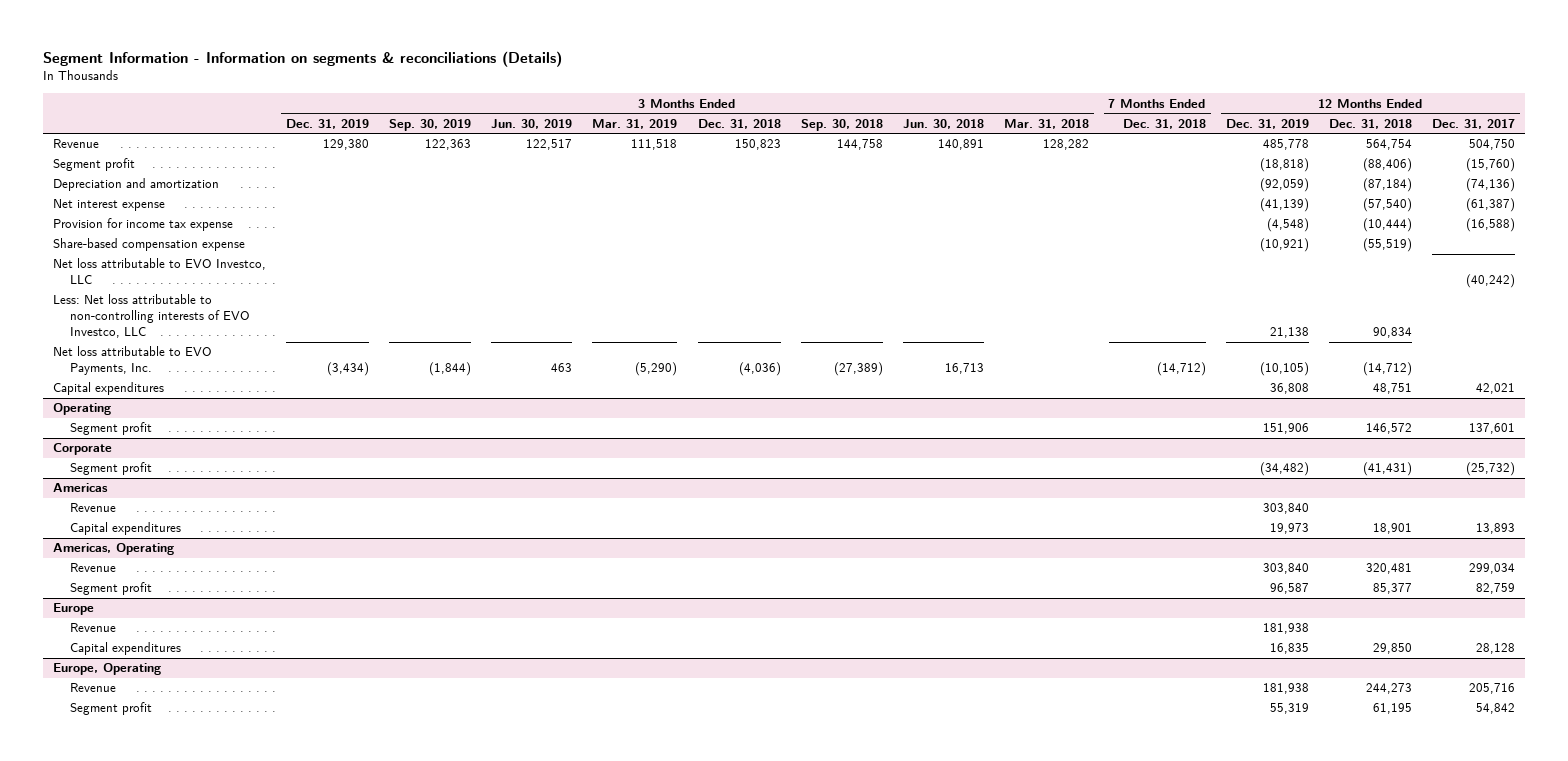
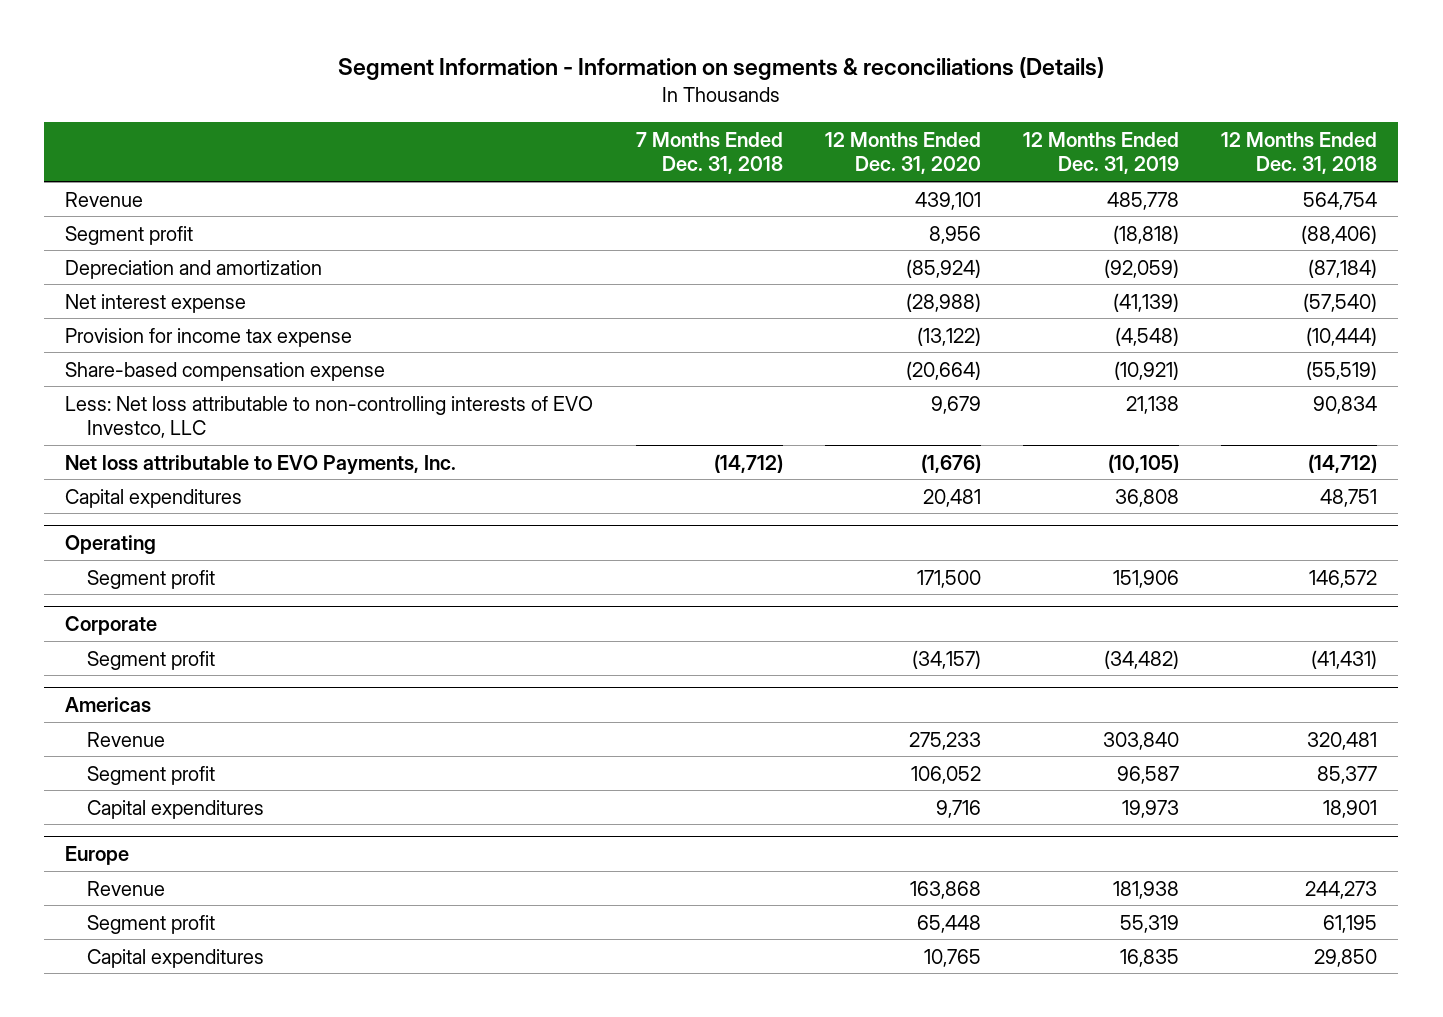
- | 3 Months Ended Dec. 31, 2019 | 3 Months Ended Sep. 30, 2019 | 3 Months Ended Jun. 30, 2019 | 3 Months Ended Mar. 31, 2019 | 3 Months Ended Dec. 31, 2018 | 3 Months Ended Sep. 30, 2018 | 3 Months Ended Jun. 30, 2018 | 3 Months Ended Mar. 31, 2018 | 7 Months Ended Dec. 31, 2018 | 12 Months Ended Dec. 31, 2019 | 12 Months Ended Dec. 31, 2018 | 12 Months Ended Dec. 31, 2017
+ | 7 Months Ended Dec. 31, 2018 | 12 Months Ended Dec. 31, 2020 | 12 Months Ended Dec. 31, 2019 | 12 Months Ended Dec. 31, 2018
- Net loss attributable to EVO Investco, LLC | | | | | | | | | | | | (40,242)
@ Americas
- Revenue | | | | | | | | | | 303,840 | |
- Americas, Operating
@ Americas
moved down: Capital expenditures | | 9,716 | 19,973 | 18,901
@ Europe
- Revenue | | | | | | | | | | 181,938 | |
- Europe, Operating
@ Europe
moved down: Capital expenditures | | 10,765 | 16,835 | 29,850

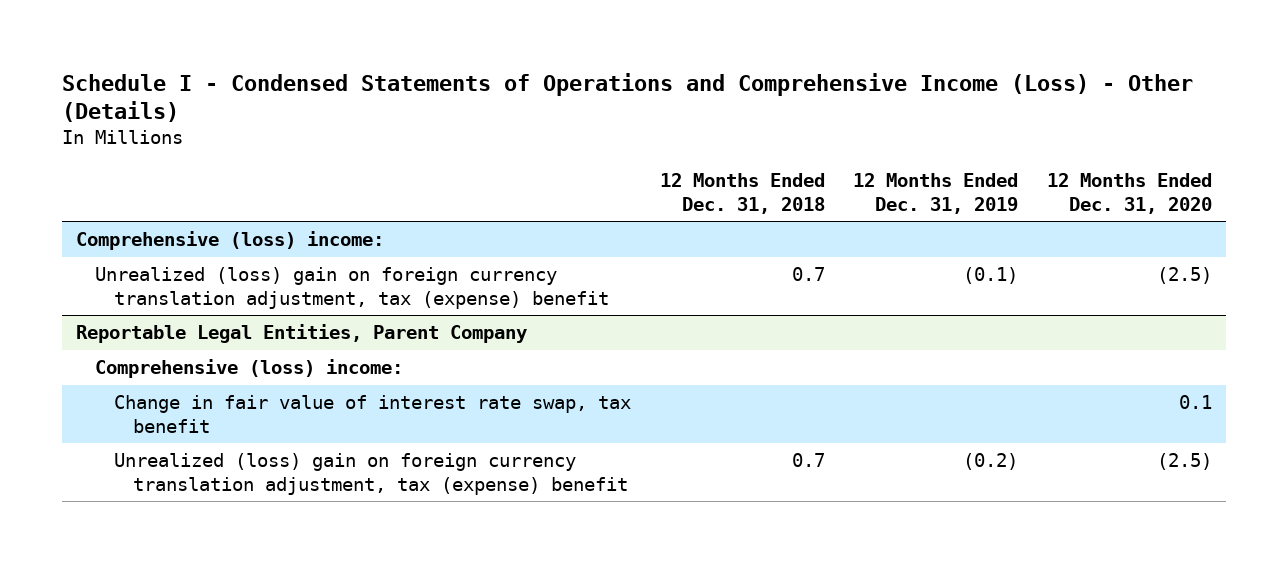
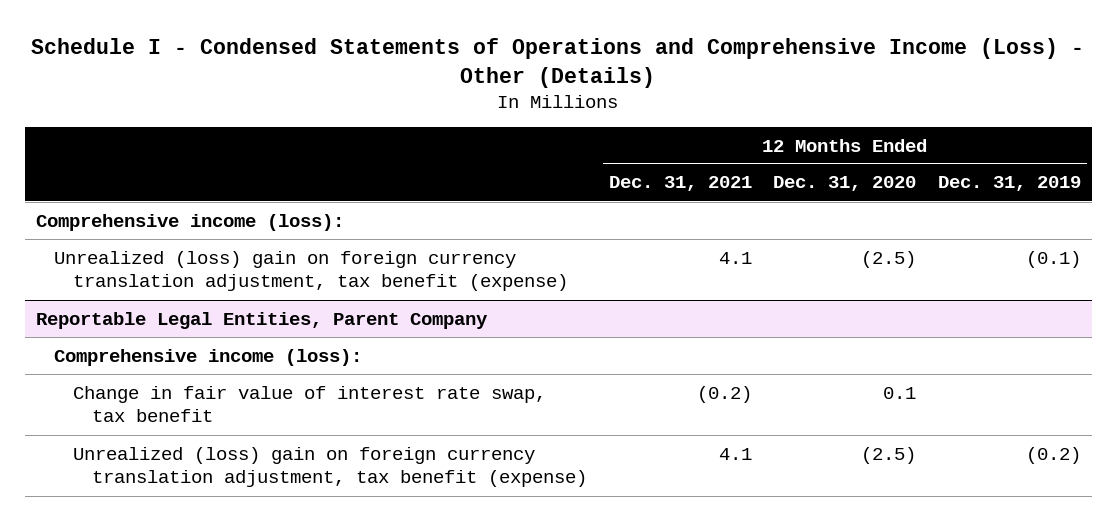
- | 12 Months Ended Dec. 31, 2018 | 12 Months Ended Dec. 31, 2019 | 12 Months Ended Dec. 31, 2020
+ | 12 Months Ended Dec. 31, 2021 | 12 Months Ended Dec. 31, 2020 | 12 Months Ended Dec. 31, 2019
- Comprehensive (loss) income:
- Unrealized (loss) gain on foreign currency translation adjustment, tax (expense) benefit | 0.7 | (0.1) | (2.5)
+ Comprehensive income (loss):
+ Unrealized (loss) gain on foreign currency translation adjustment, tax benefit (expense) | 4.1 | (2.5) | (0.1)
@ Reportable Legal Entities, Parent Company
- Comprehensive (loss) income:
+ Comprehensive income (loss):
- Unrealized (loss) gain on foreign currency translation adjustment, tax (expense) benefit | 0.7 | (0.2) | (2.5)
+ Unrealized (loss) gain on foreign currency translation adjustment, tax benefit (expense) | 4.1 | (2.5) | (0.2)

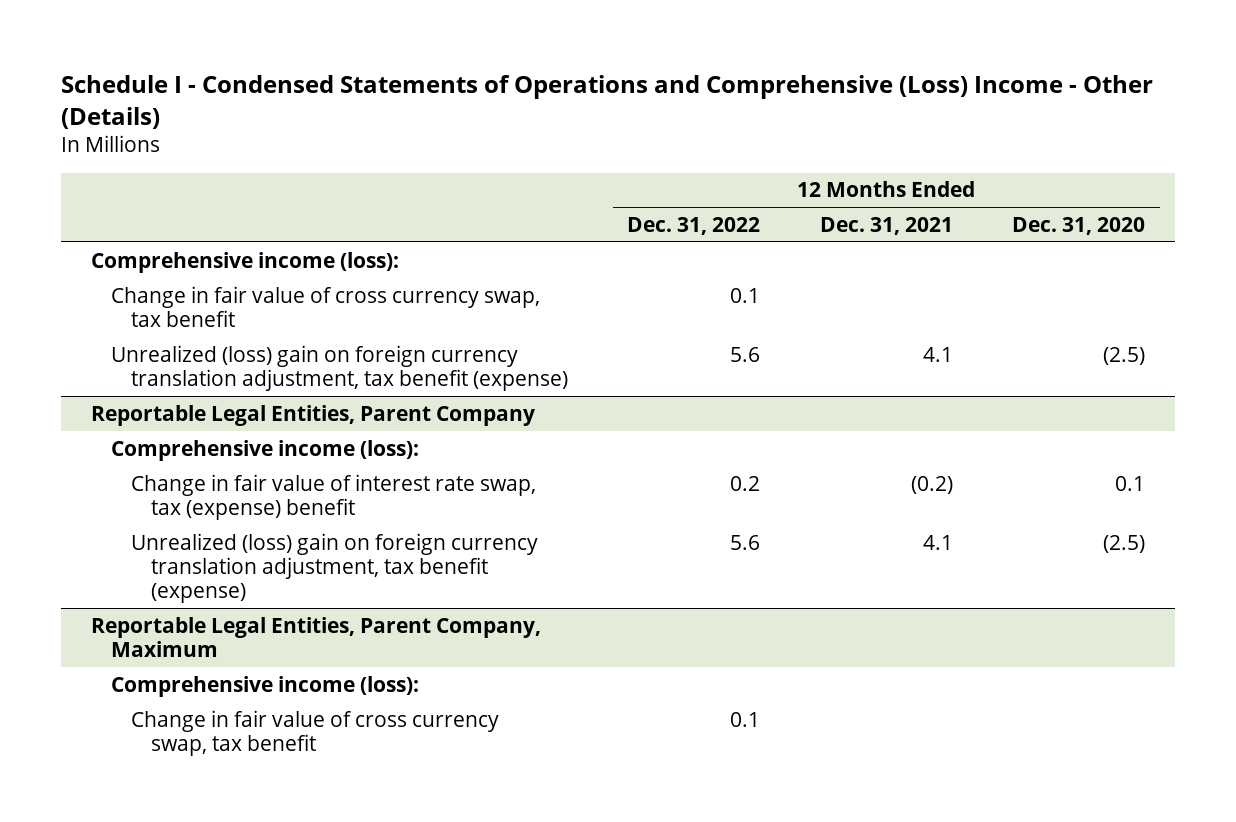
- Schedule I - Condensed Statements of Operations and Comprehensive Income (Loss) - Other (Details)
+ Schedule I - Condensed Statements of Operations and Comprehensive (Loss) Income - Other (Details)
- | 12 Months Ended Dec. 31, 2021 | 12 Months Ended Dec. 31, 2020 | 12 Months Ended Dec. 31, 2019
+ | 12 Months Ended Dec. 31, 2022 | 12 Months Ended Dec. 31, 2021 | 12 Months Ended Dec. 31, 2020
+ Change in fair value of cross currency swap, tax benefit | 0.1 | |
@ Reportable Legal Entities, Parent Company
- Change in fair value of interest rate swap, tax benefit | (0.2) | 0.1 |
+ Change in fair value of interest rate swap, tax (expense) benefit | 0.2 | (0.2) | 0.1
+ Reportable Legal Entities, Parent Company, Maximum
+ Comprehensive income (loss):
+ Change in fair value of cross currency swap, tax benefit | 0.1 | |

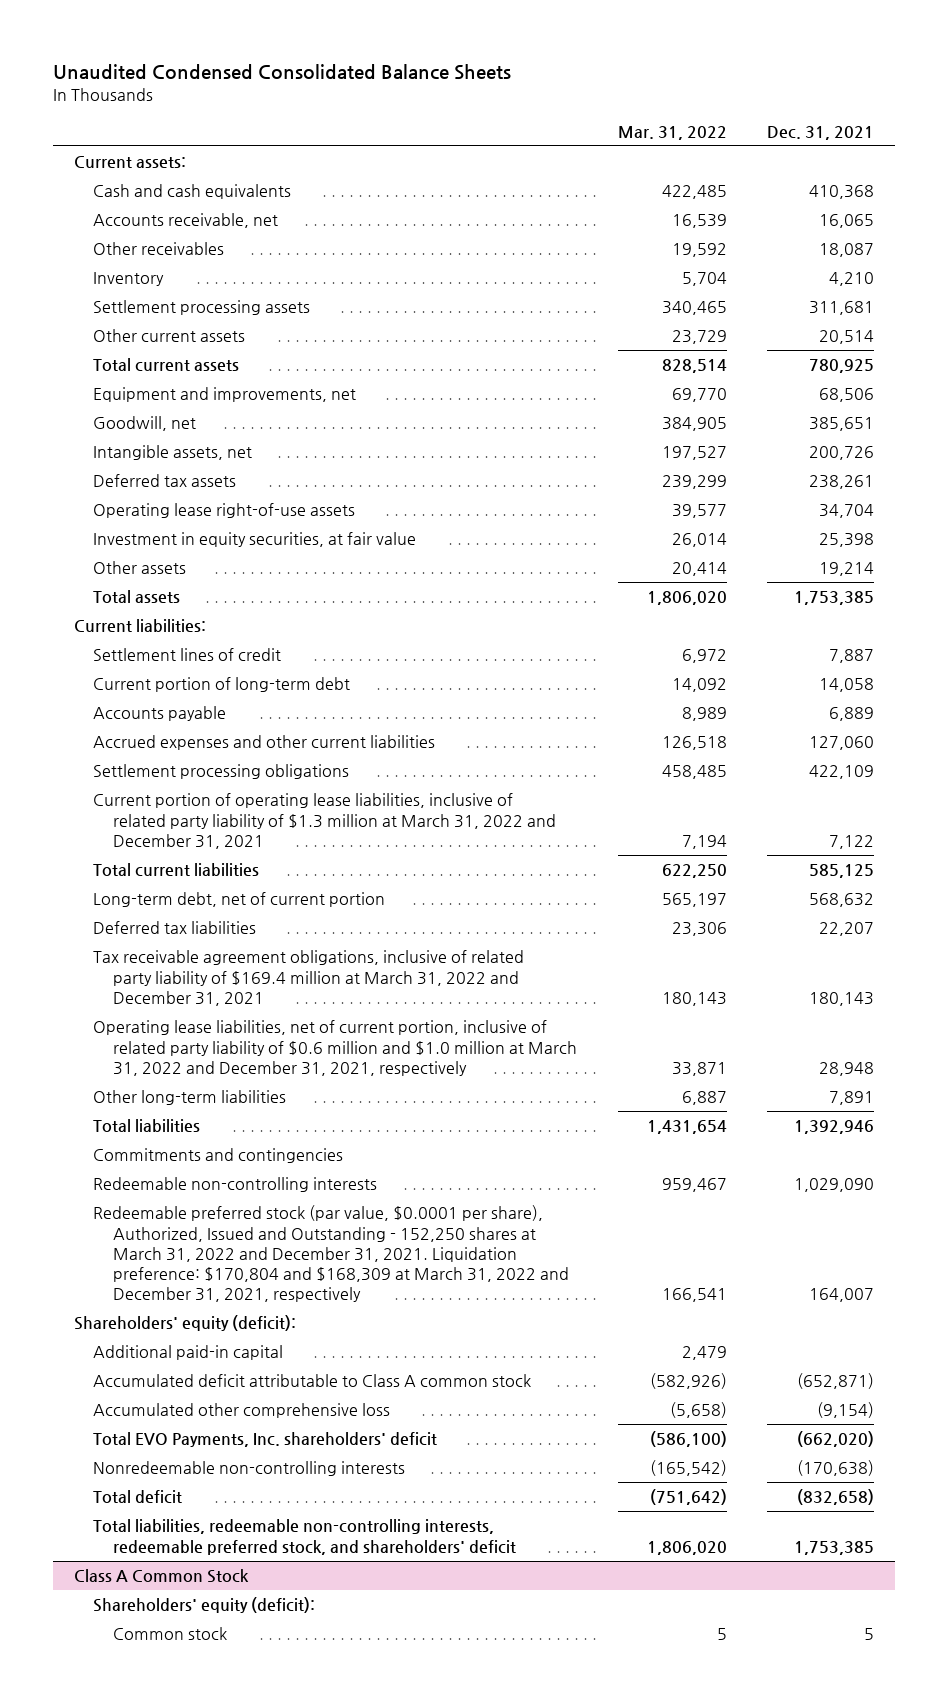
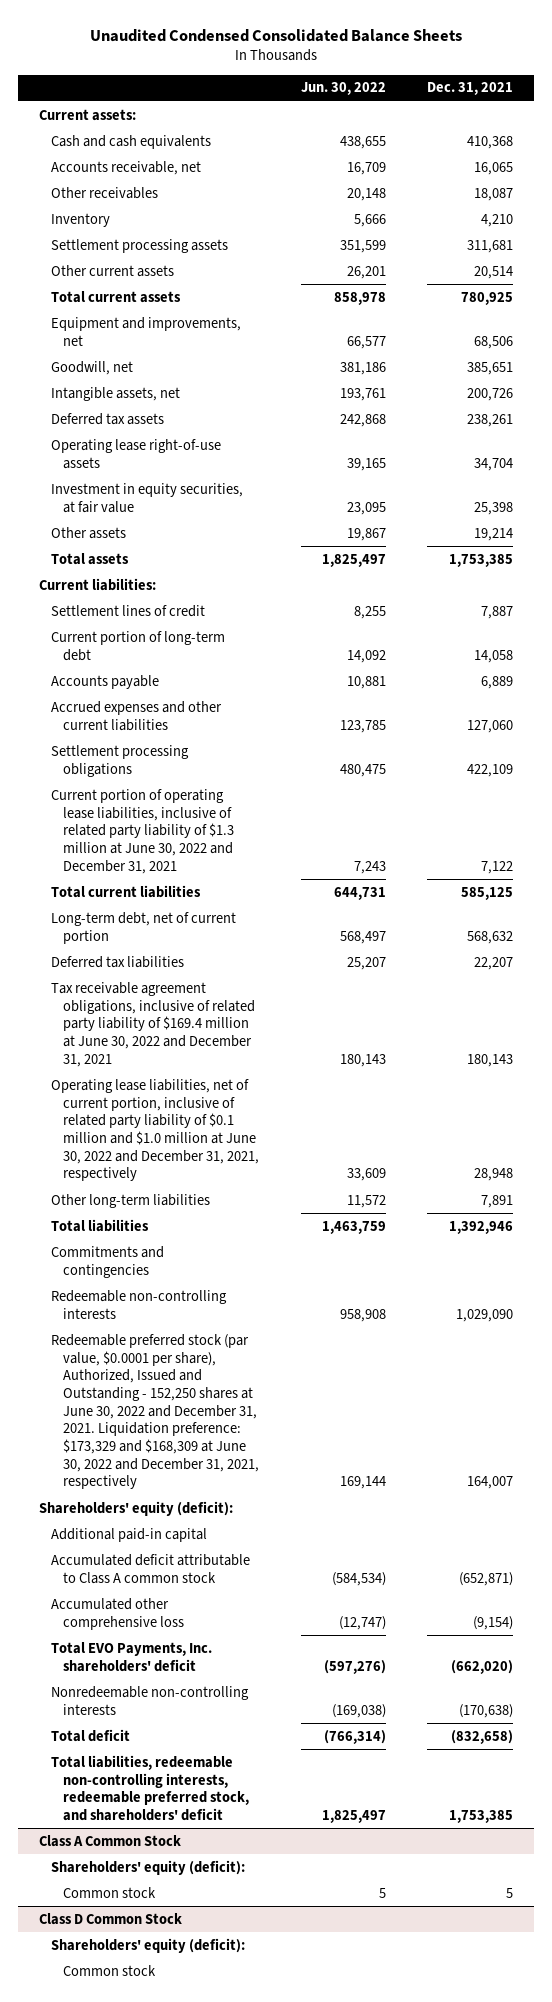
- | Mar. 31, 2022 | Dec. 31, 2021
+ | Jun. 30, 2022 | Dec. 31, 2021
- Current portion of operating lease liabilities, inclusive of related party liability of $1.3 million at March 31, 2022 and December 31, 2021 | 7,194 | 7,122
+ Current portion of operating lease liabilities, inclusive of related party liability of $1.3 million at June 30, 2022 and December 31, 2021 | 7,243 | 7,122
- Tax receivable agreement obligations, inclusive of related party liability of $169.4 million at March 31, 2022 and December 31, 2021 | 180,143 | 180,143
- Operating lease liabilities, net of current portion, inclusive of related party liability of $0.6 million and $1.0 million at March 31, 2022 and December 31, 2021, respectively | 33,871 | 28,948
+ Tax receivable agreement obligations, inclusive of related party liability of $169.4 million at June 30, 2022 and December 31, 2021 | 180,143 | 180,143
+ Operating lease liabilities, net of current portion, inclusive of related party liability of $0.1 million and $1.0 million at June 30, 2022 and December 31, 2021, respectively | 33,609 | 28,948
- Redeemable preferred stock (par value, $0.0001 per share), Authorized, Issued and Outstanding - 152,250 shares at March 31, 2022 and December 31, 2021. Liquidation preference: $170,804 and $168,309 at March 31, 2022 and December 31, 2021, respectively | 166,541 | 164,007
+ Redeemable preferred stock (par value, $0.0001 per share), Authorized, Issued and Outstanding - 152,250 shares at June 30, 2022 and December 31, 2021. Liquidation preference: $173,329 and $168,309 at June 30, 2022 and December 31, 2021, respectively | 169,144 | 164,007
+ Class D Common Stock
+ Shareholders' equity (deficit):
+ Common stock

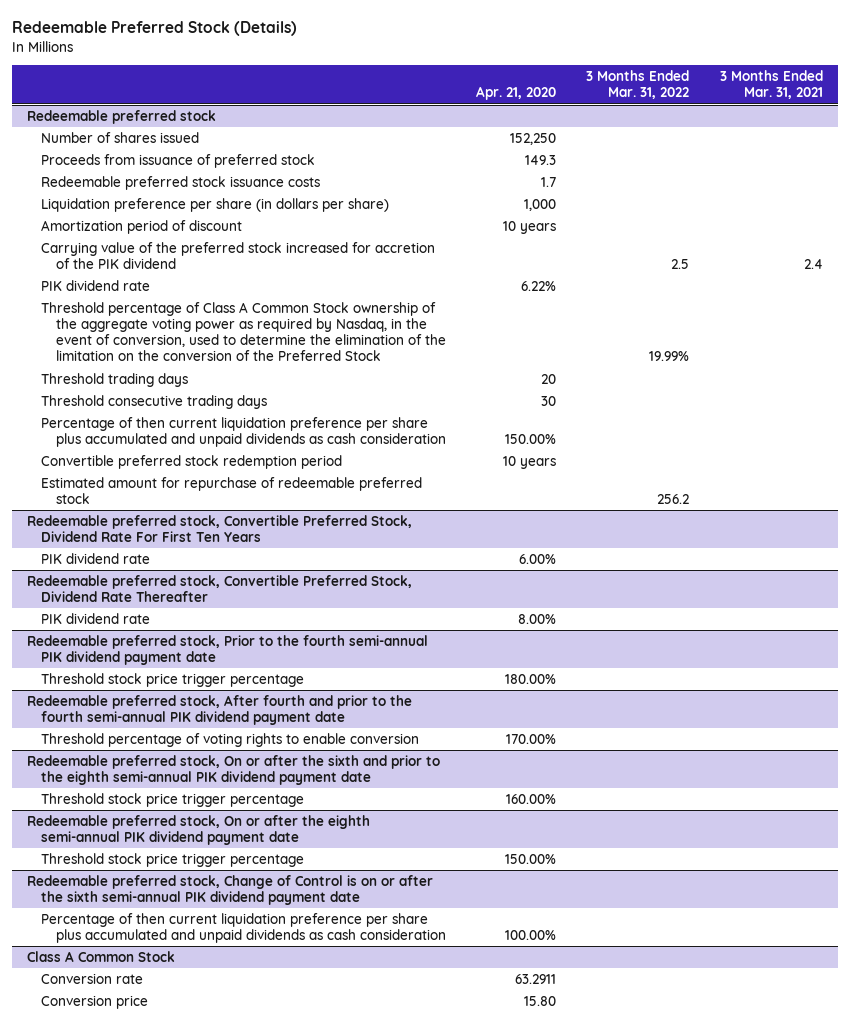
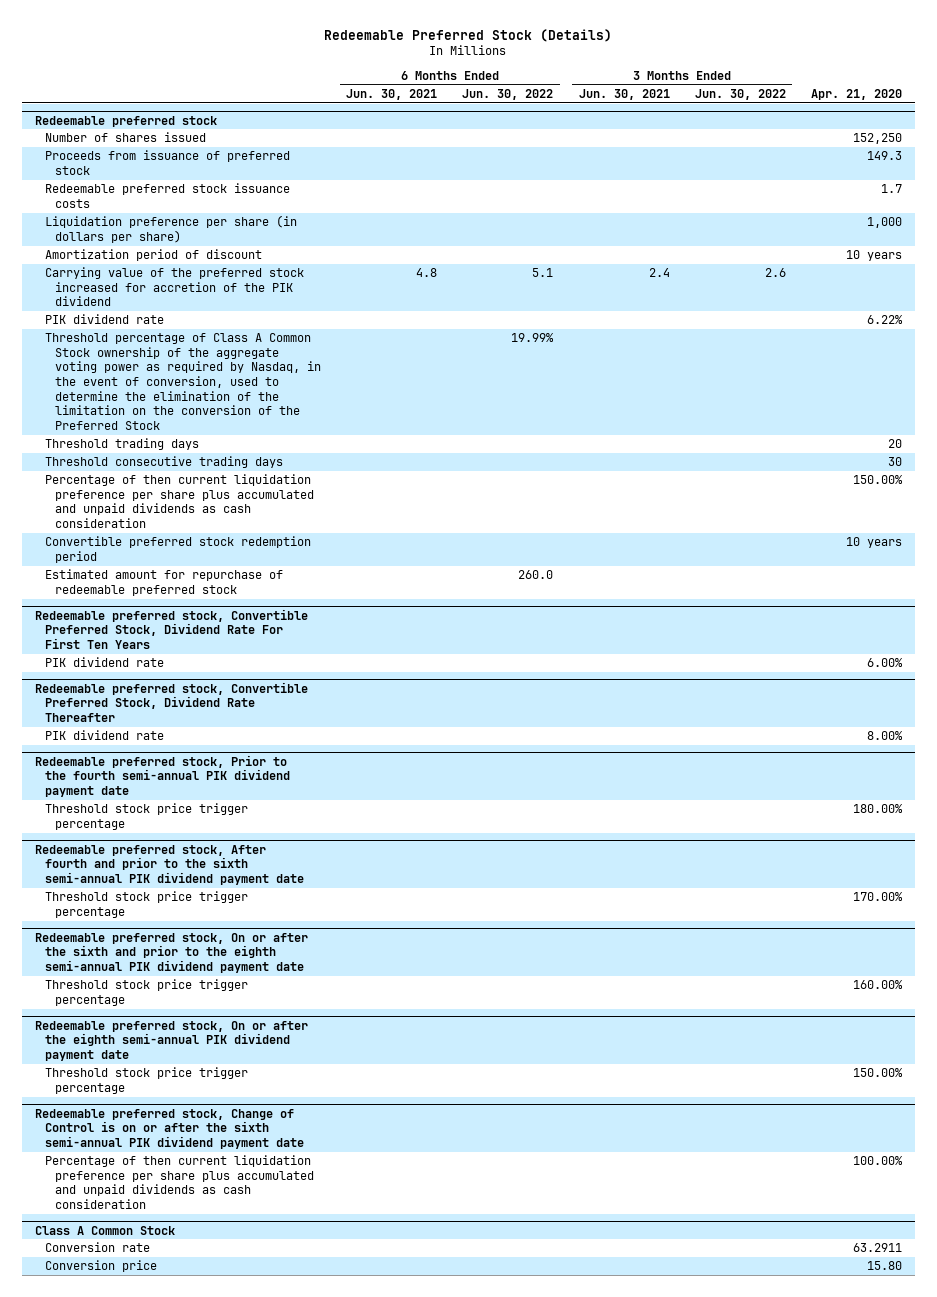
- | Apr. 21, 2020 | 3 Months Ended Mar. 31, 2022 | 3 Months Ended Mar. 31, 2021
+ | 6 Months Ended Jun. 30, 2021 | 6 Months Ended Jun. 30, 2022 | 3 Months Ended Jun. 30, 2021 | 3 Months Ended Jun. 30, 2022 | Apr. 21, 2020
- Redeemable preferred stock, After fourth and prior to the fourth semi-annual PIK dividend payment date
- Threshold percentage of voting rights to enable conversion | 170.00% | |
+ Redeemable preferred stock, After fourth and prior to the sixth semi-annual PIK dividend payment date
+ Threshold stock price trigger percentage | | | | | 170.00%

